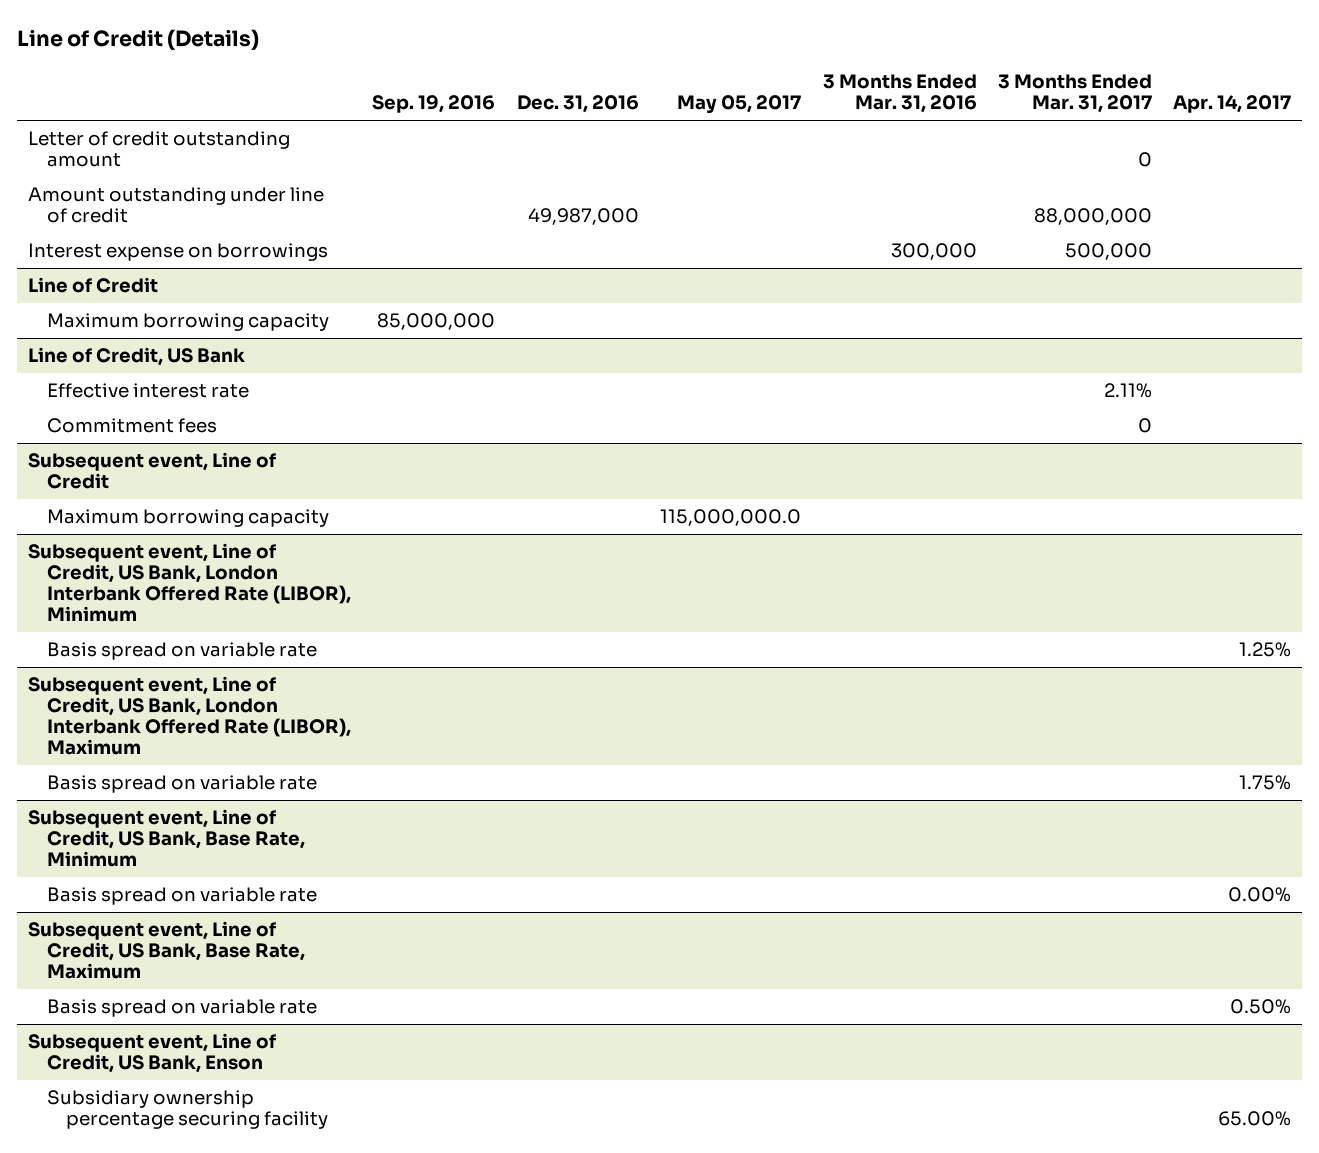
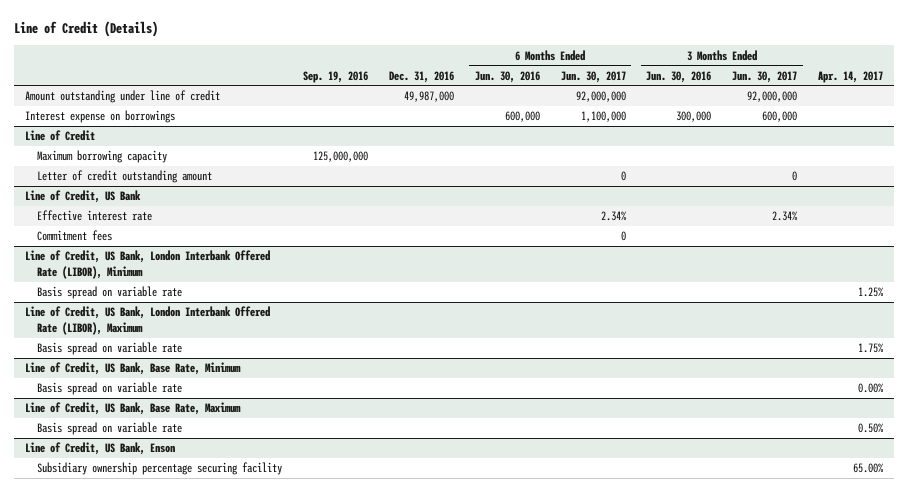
- | Sep. 19, 2016 | Dec. 31, 2016 | May 05, 2017 | 3 Months Ended Mar. 31, 2016 | 3 Months Ended Mar. 31, 2017 | Apr. 14, 2017
+ | Sep. 19, 2016 | Dec. 31, 2016 | 6 Months Ended Jun. 30, 2016 | 6 Months Ended Jun. 30, 2017 | 3 Months Ended Jun. 30, 2016 | 3 Months Ended Jun. 30, 2017 | Apr. 14, 2017
- Letter of credit outstanding amount | | | | | 0 |
@ Line of Credit
- Maximum borrowing capacity | 85,000,000 | | | | |
+ Maximum borrowing capacity | 125,000,000 | | | | | |
+ Letter of credit outstanding amount | | | | 0 | | 0 |
- Subsequent event, Line of Credit
- Maximum borrowing capacity | | | 115,000,000.0 | | |
- Subsequent event, Line of Credit, US Bank, London Interbank Offered Rate (LIBOR), Minimum
+ Line of Credit, US Bank, London Interbank Offered Rate (LIBOR), Minimum
- Subsequent event, Line of Credit, US Bank, London Interbank Offered Rate (LIBOR), Maximum
+ Line of Credit, US Bank, London Interbank Offered Rate (LIBOR), Maximum
- Subsequent event, Line of Credit, US Bank, Base Rate, Minimum
+ Line of Credit, US Bank, Base Rate, Minimum
- Subsequent event, Line of Credit, US Bank, Base Rate, Maximum
+ Line of Credit, US Bank, Base Rate, Maximum
- Subsequent event, Line of Credit, US Bank, Enson
+ Line of Credit, US Bank, Enson

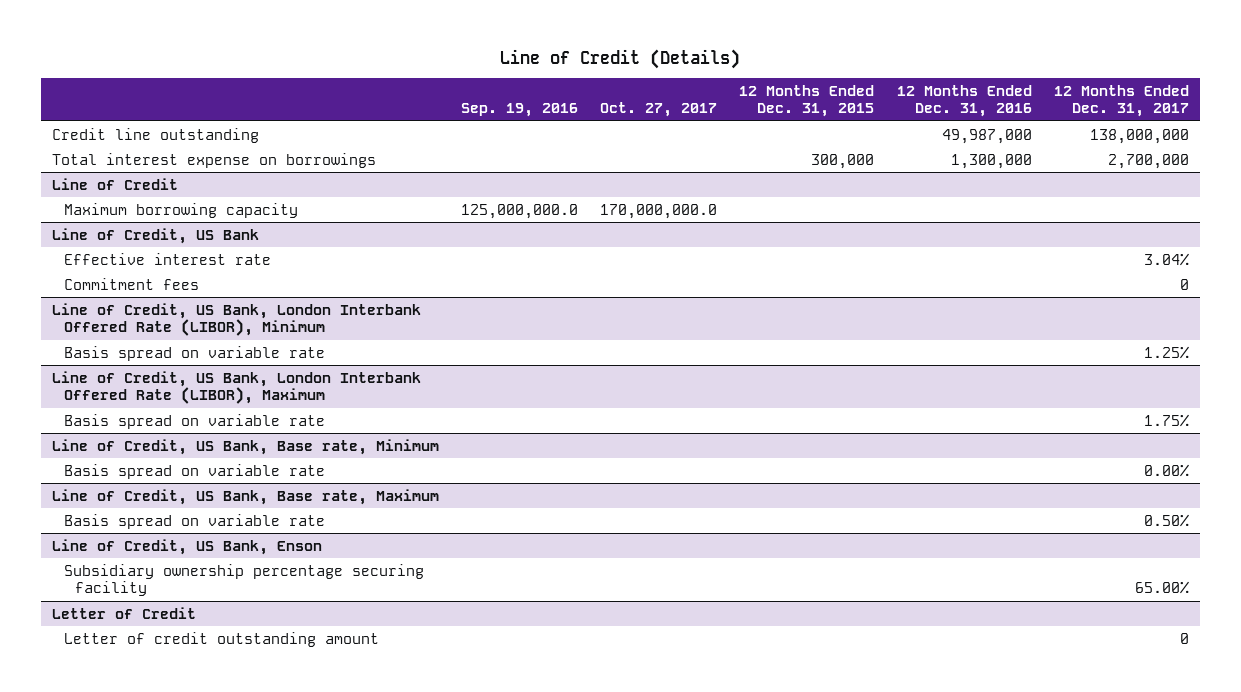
- | Sep. 19, 2016 | Dec. 31, 2016 | 6 Months Ended Jun. 30, 2016 | 6 Months Ended Jun. 30, 2017 | 3 Months Ended Jun. 30, 2016 | 3 Months Ended Jun. 30, 2017 | Apr. 14, 2017
+ | Sep. 19, 2016 | Oct. 27, 2017 | 12 Months Ended Dec. 31, 2015 | 12 Months Ended Dec. 31, 2016 | 12 Months Ended Dec. 31, 2017
- Amount outstanding under line of credit | | 49,987,000 | | 92,000,000 | | 92,000,000 |
- Interest expense on borrowings | | | 600,000 | 1,100,000 | 300,000 | 600,000 |
+ Credit line outstanding | | | | 49,987,000 | 138,000,000
+ Total interest expense on borrowings | | | 300,000 | 1,300,000 | 2,700,000
@ Line of Credit
- Maximum borrowing capacity | 125,000,000 | | | | | |
- Letter of credit outstanding amount | | | | 0 | | 0 |
+ Maximum borrowing capacity | 125,000,000.0 | 170,000,000.0 | | |
- Line of Credit, US Bank, Base Rate, Minimum
+ Line of Credit, US Bank, Base rate, Minimum
- Line of Credit, US Bank, Base Rate, Maximum
+ Line of Credit, US Bank, Base rate, Maximum
+ Letter of Credit
+ Letter of credit outstanding amount | | | | | 0

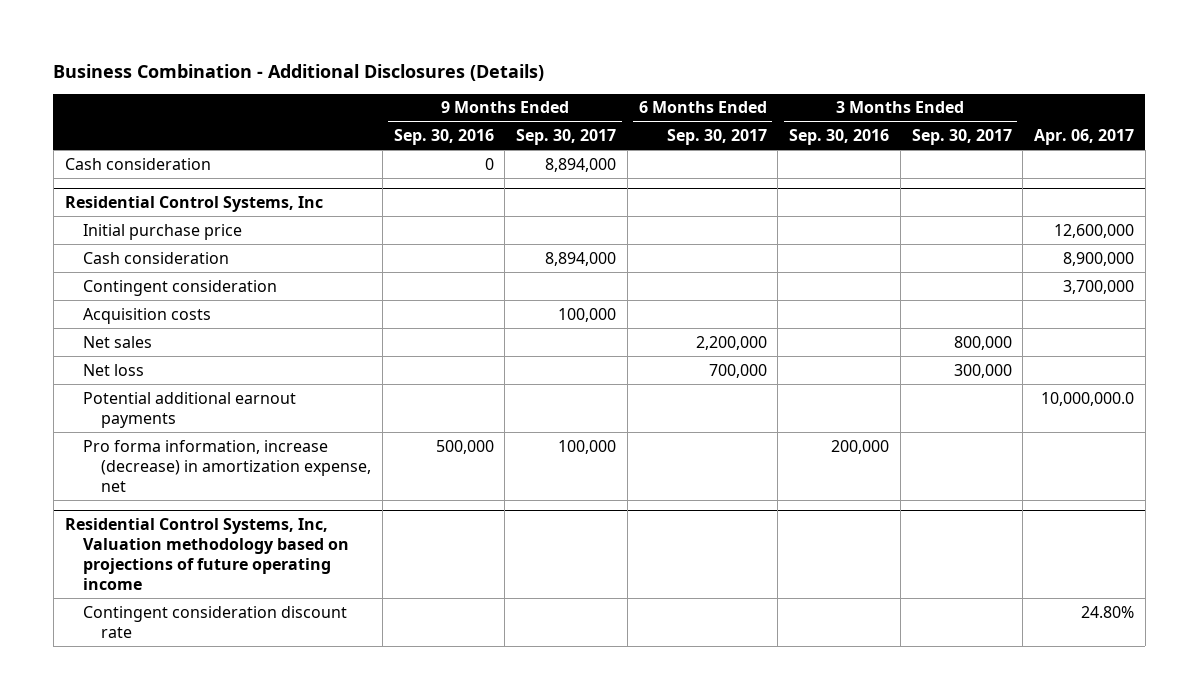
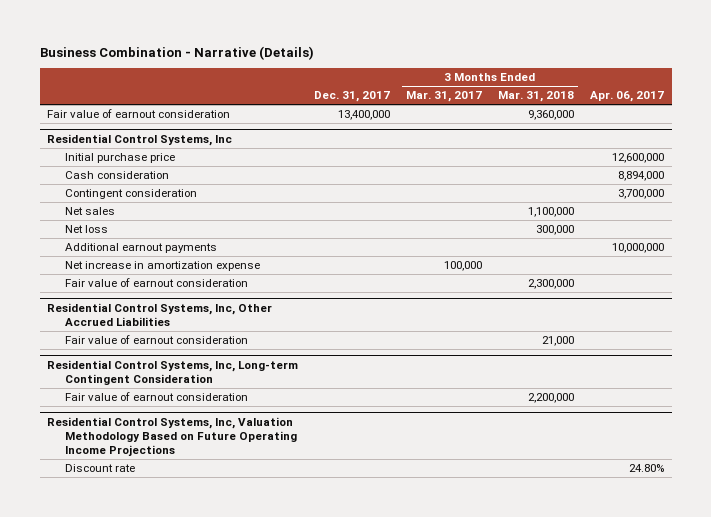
- Business Combination - Additional Disclosures (Details)
+ Business Combination - Narrative (Details)
- | 9 Months Ended Sep. 30, 2016 | 9 Months Ended Sep. 30, 2017 | 6 Months Ended Sep. 30, 2017 | 3 Months Ended Sep. 30, 2016 | 3 Months Ended Sep. 30, 2017 | Apr. 06, 2017
+ | Dec. 31, 2017 | 3 Months Ended Mar. 31, 2017 | 3 Months Ended Mar. 31, 2018 | Apr. 06, 2017
- Cash consideration | 0 | 8,894,000 | | | |
+ Fair value of earnout consideration | 13,400,000 | | 9,360,000 |
@ Residential Control Systems, Inc
- Cash consideration | | 8,894,000 | | | | 8,900,000
+ Cash consideration | | | | 8,894,000
- Acquisition costs | | 100,000 | | | |
- Potential additional earnout payments | | | | | | 10,000,000.0
- Pro forma information, increase (decrease) in amortization expense, net | 500,000 | 100,000 | | 200,000 | |
- Residential Control Systems, Inc, Valuation methodology based on projections of future operating income
- Contingent consideration discount rate | | | | | | 24.80%
@ Residential Control Systems, Inc
+ Additional earnout payments | | | | 10,000,000
+ Net increase in amortization expense | | 100,000 | |
+ Fair value of earnout consideration | | | 2,300,000 |
+ Residential Control Systems, Inc, Other Accrued Liabilities
+ Fair value of earnout consideration | | | 21,000 |
+ Residential Control Systems, Inc, Long-term Contingent Consideration
+ Fair value of earnout consideration | | | 2,200,000 |
+ Residential Control Systems, Inc, Valuation Methodology Based on Future Operating Income Projections
+ Discount rate | | | | 24.80%

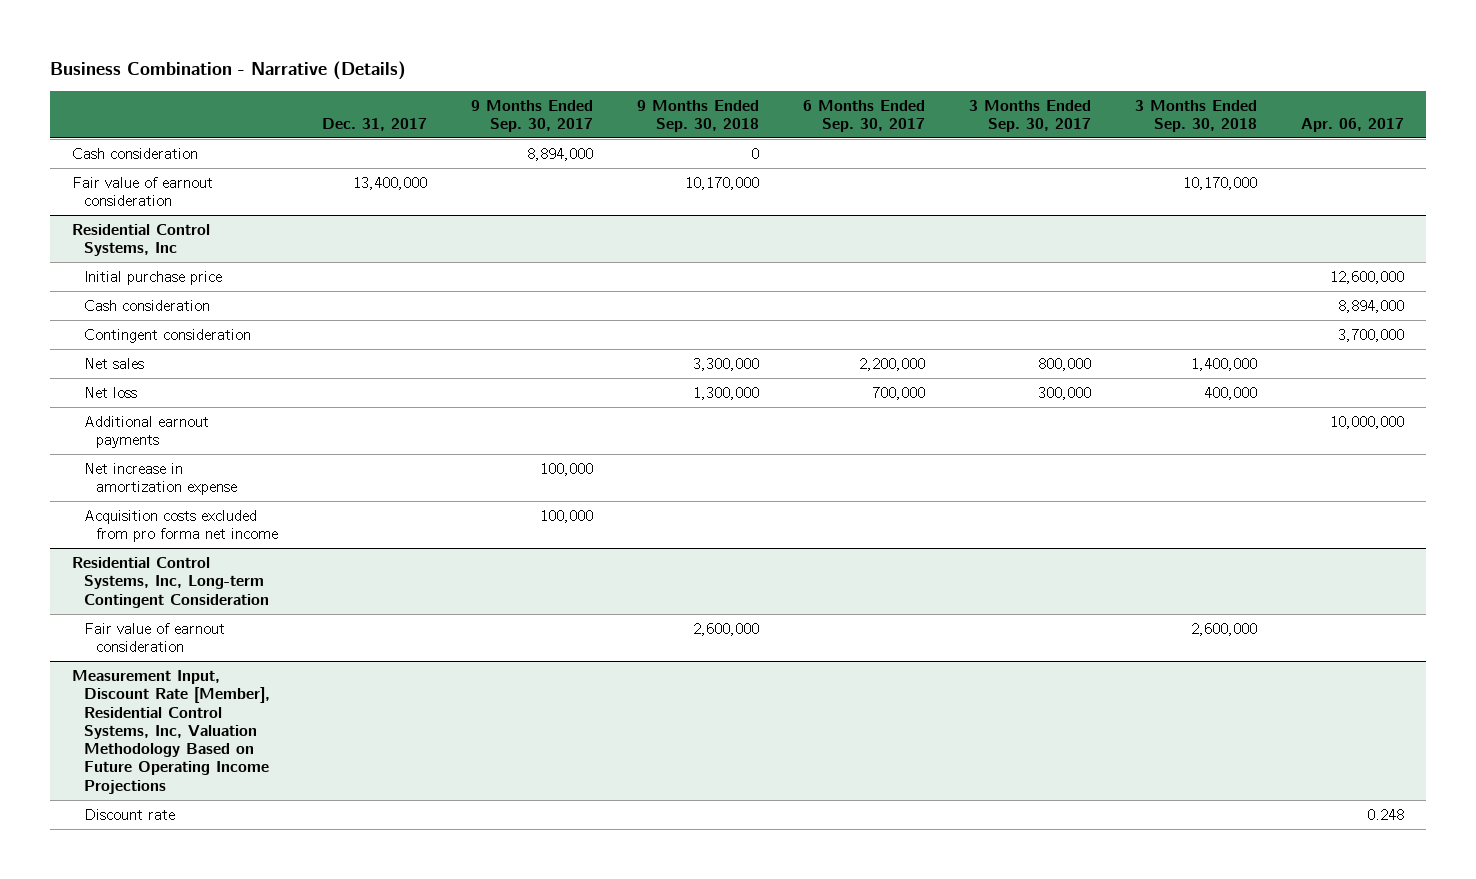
- | Dec. 31, 2017 | 3 Months Ended Mar. 31, 2017 | 3 Months Ended Mar. 31, 2018 | Apr. 06, 2017
+ | Dec. 31, 2017 | 9 Months Ended Sep. 30, 2017 | 9 Months Ended Sep. 30, 2018 | 6 Months Ended Sep. 30, 2017 | 3 Months Ended Sep. 30, 2017 | 3 Months Ended Sep. 30, 2018 | Apr. 06, 2017
+ Cash consideration | | 8,894,000 | 0 | | | |
@ Residential Control Systems, Inc
- Fair value of earnout consideration | | | 2,300,000 |
- Residential Control Systems, Inc, Other Accrued Liabilities
- Fair value of earnout consideration | | | 21,000 |
@ Residential Control Systems, Inc
+ Acquisition costs excluded from pro forma net income | | 100,000 | | | | |
- Residential Control Systems, Inc, Valuation Methodology Based on Future Operating Income Projections
- Discount rate | | | | 24.80%
+ Measurement Input, Discount Rate [Member], Residential Control Systems, Inc, Valuation Methodology Based on Future Operating Income Projections
+ Discount rate | | | | | | | 0.248

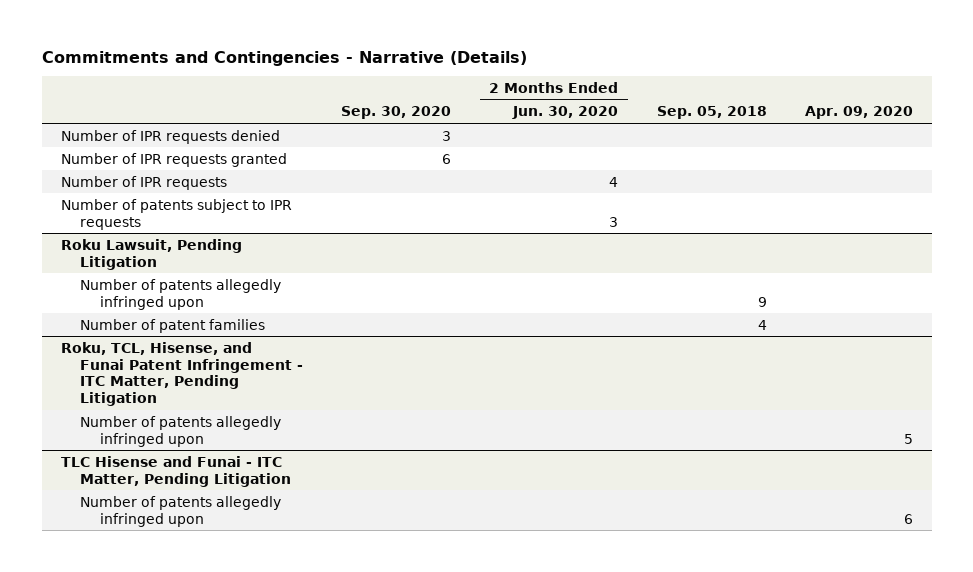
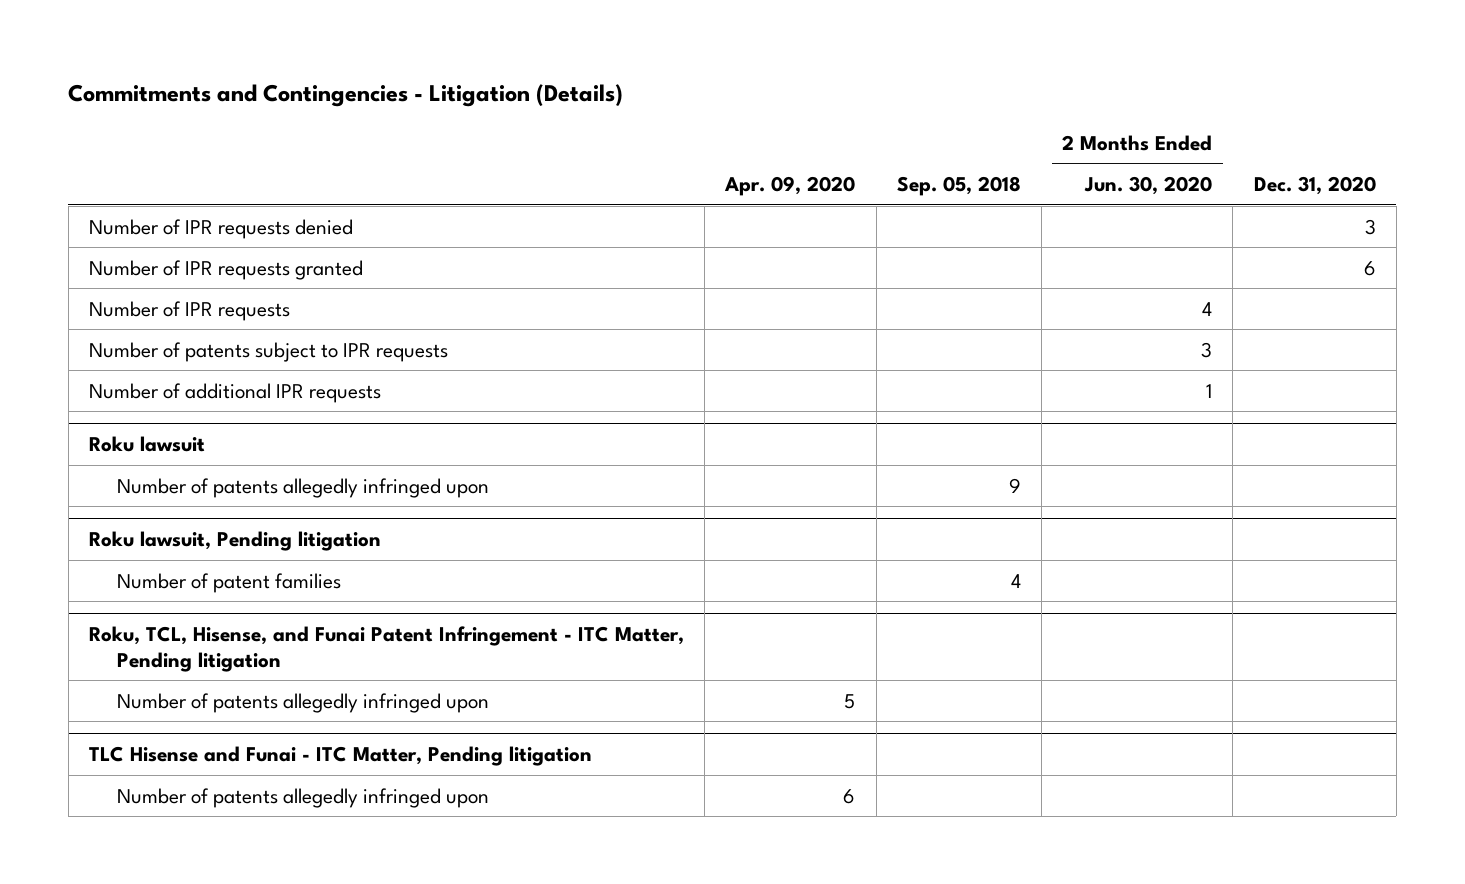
- Commitments and Contingencies - Narrative (Details)
+ Commitments and Contingencies - Litigation (Details)
- | Sep. 30, 2020 | 2 Months Ended Jun. 30, 2020 | Sep. 05, 2018 | Apr. 09, 2020
+ | Apr. 09, 2020 | Sep. 05, 2018 | 2 Months Ended Jun. 30, 2020 | Dec. 31, 2020
- Roku Lawsuit, Pending Litigation
- Number of patents allegedly infringed upon | | | 9 |
+ Number of additional IPR requests | | | 1 |
+ Roku lawsuit
+ Number of patents allegedly infringed upon | | 9 | |
+ Roku lawsuit, Pending litigation
- Roku, TCL, Hisense, and Funai Patent Infringement - ITC Matter, Pending Litigation
+ Roku, TCL, Hisense, and Funai Patent Infringement - ITC Matter, Pending litigation
- TLC Hisense and Funai - ITC Matter, Pending Litigation
+ TLC Hisense and Funai - ITC Matter, Pending litigation

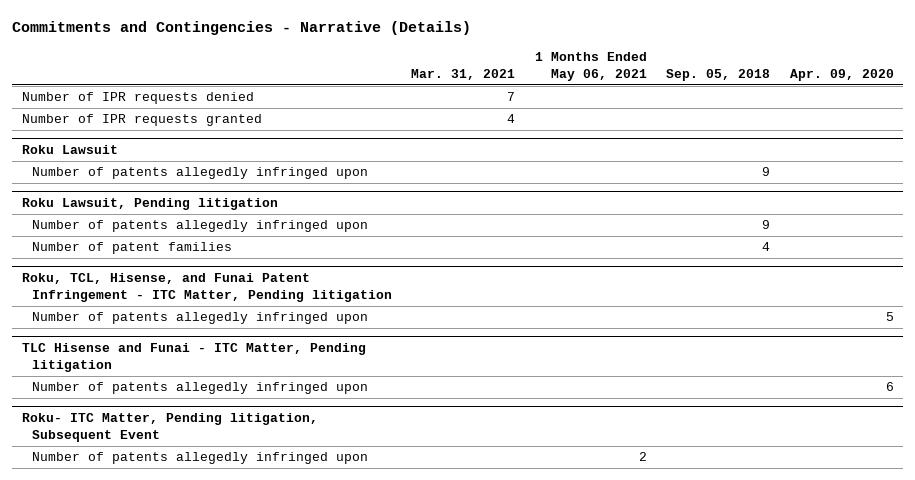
- Commitments and Contingencies - Litigation (Details)
+ Commitments and Contingencies - Narrative (Details)
- | Apr. 09, 2020 | Sep. 05, 2018 | 2 Months Ended Jun. 30, 2020 | Dec. 31, 2020
+ | Mar. 31, 2021 | 1 Months Ended May 06, 2021 | Sep. 05, 2018 | Apr. 09, 2020
- Number of IPR requests | | | 4 |
- Number of patents subject to IPR requests | | | 3 |
- Number of additional IPR requests | | | 1 |
- Roku lawsuit
+ Roku Lawsuit
- Roku lawsuit, Pending litigation
+ Roku Lawsuit, Pending litigation
+ Number of patents allegedly infringed upon | | | 9 |
+ Roku- ITC Matter, Pending litigation, Subsequent Event
+ Number of patents allegedly infringed upon | | 2 | |

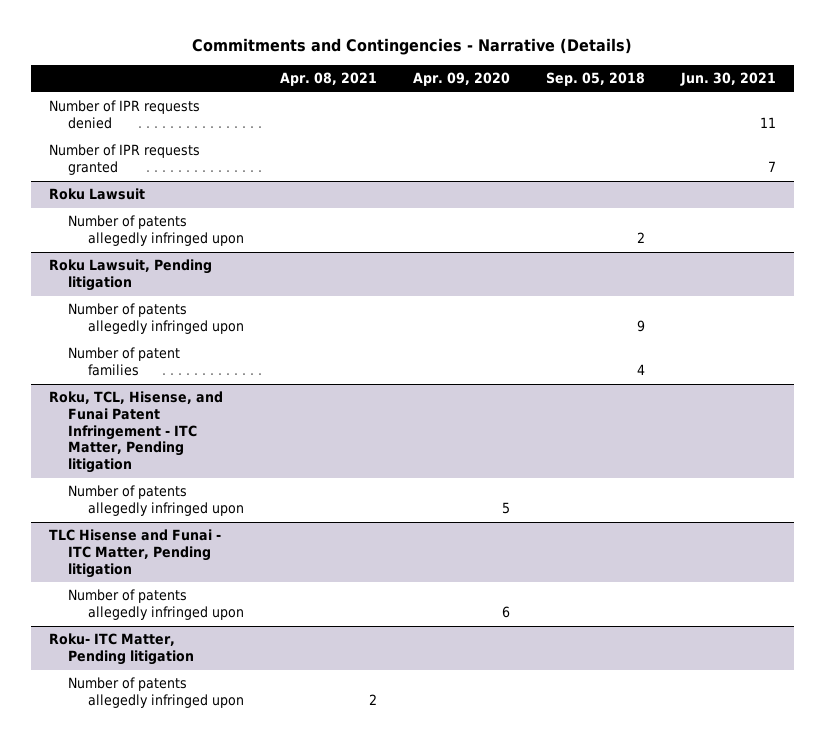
- | Mar. 31, 2021 | 1 Months Ended May 06, 2021 | Sep. 05, 2018 | Apr. 09, 2020
+ | Apr. 08, 2021 | Apr. 09, 2020 | Sep. 05, 2018 | Jun. 30, 2021
@ Roku Lawsuit
- Number of patents allegedly infringed upon | | | 9 |
+ Number of patents allegedly infringed upon | | | 2 |
- Roku- ITC Matter, Pending litigation, Subsequent Event
+ Roku- ITC Matter, Pending litigation

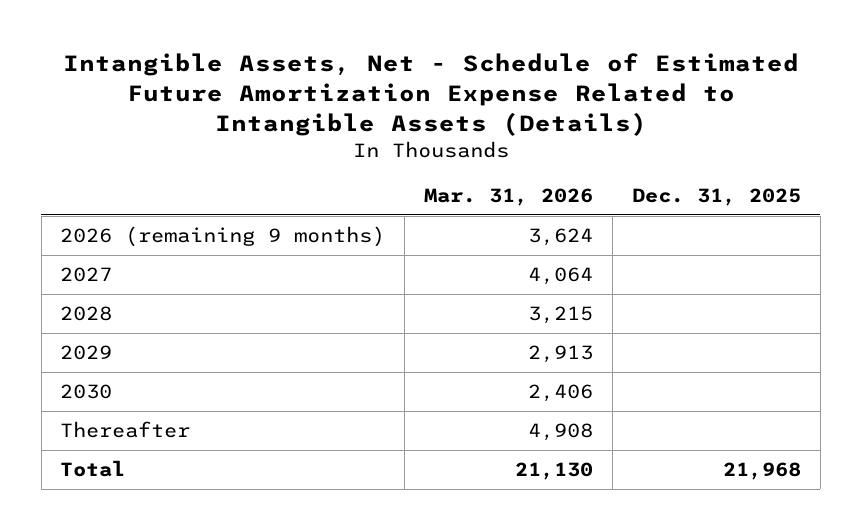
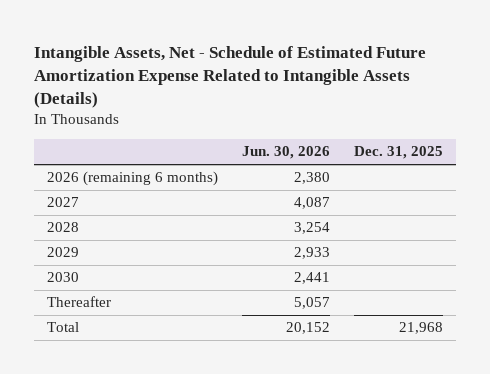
- | Mar. 31, 2026 | Dec. 31, 2025
+ | Jun. 30, 2026 | Dec. 31, 2025
- 2026 (remaining 9 months) | 3,624 |
+ 2026 (remaining 6 months) | 2,380 |

